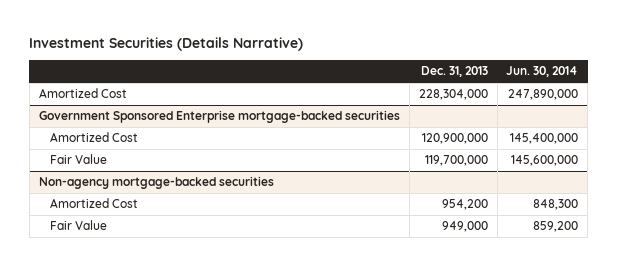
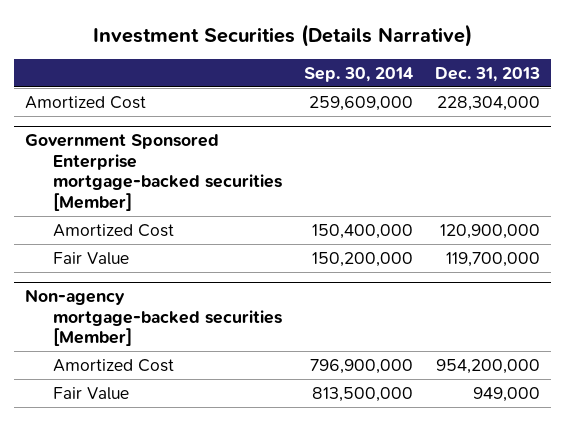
- | Dec. 31, 2013 | Jun. 30, 2014
+ | Sep. 30, 2014 | Dec. 31, 2013
- Government Sponsored Enterprise mortgage-backed securities
+ Government Sponsored Enterprise mortgage-backed securities [Member]
- Non-agency mortgage-backed securities
- Amortized Cost | 954,200 | 848,300
+ Non-agency mortgage-backed securities [Member]
+ Amortized Cost | 796,900,000 | 954,200,000

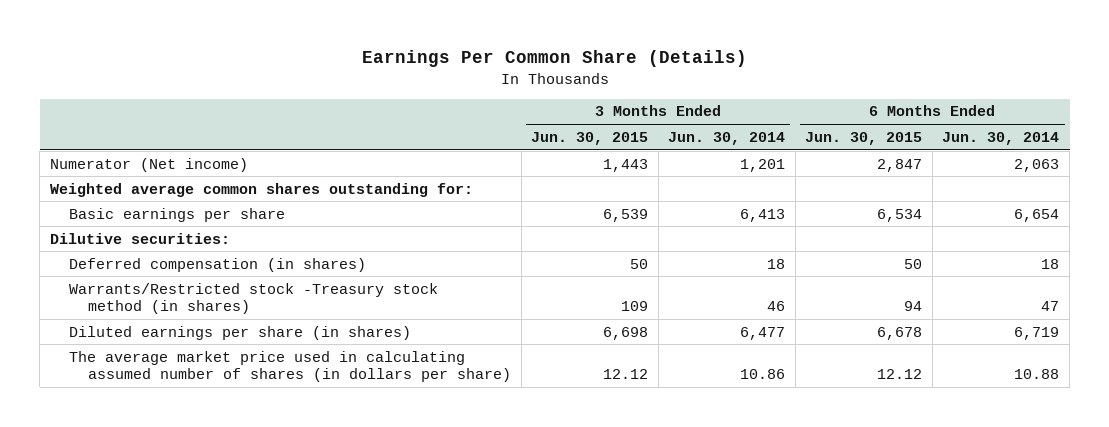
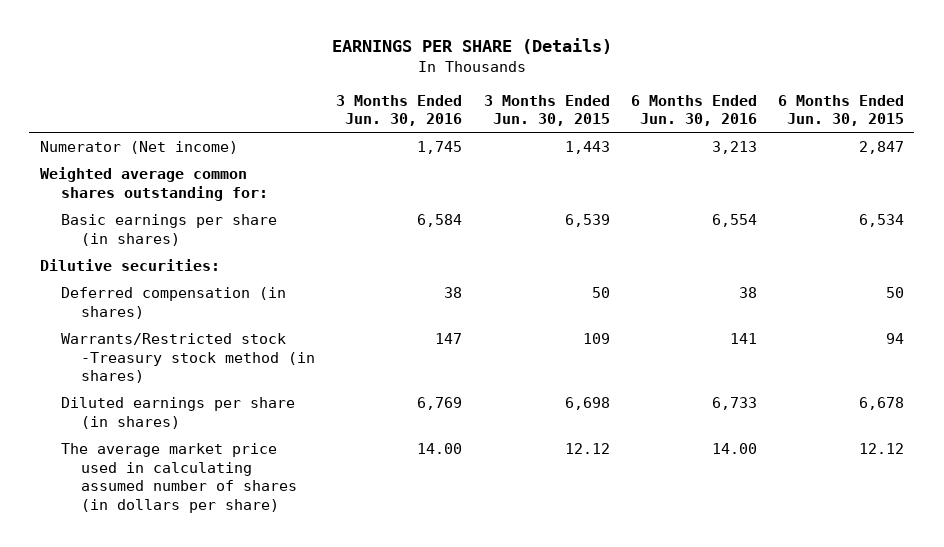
- Earnings Per Common Share (Details)
+ EARNINGS PER SHARE (Details)
- | 3 Months Ended Jun. 30, 2015 | 3 Months Ended Jun. 30, 2014 | 6 Months Ended Jun. 30, 2015 | 6 Months Ended Jun. 30, 2014
+ | 3 Months Ended Jun. 30, 2016 | 3 Months Ended Jun. 30, 2015 | 6 Months Ended Jun. 30, 2016 | 6 Months Ended Jun. 30, 2015
- Basic earnings per share | 6,539 | 6,413 | 6,534 | 6,654
+ Basic earnings per share (in shares) | 6,584 | 6,539 | 6,554 | 6,534

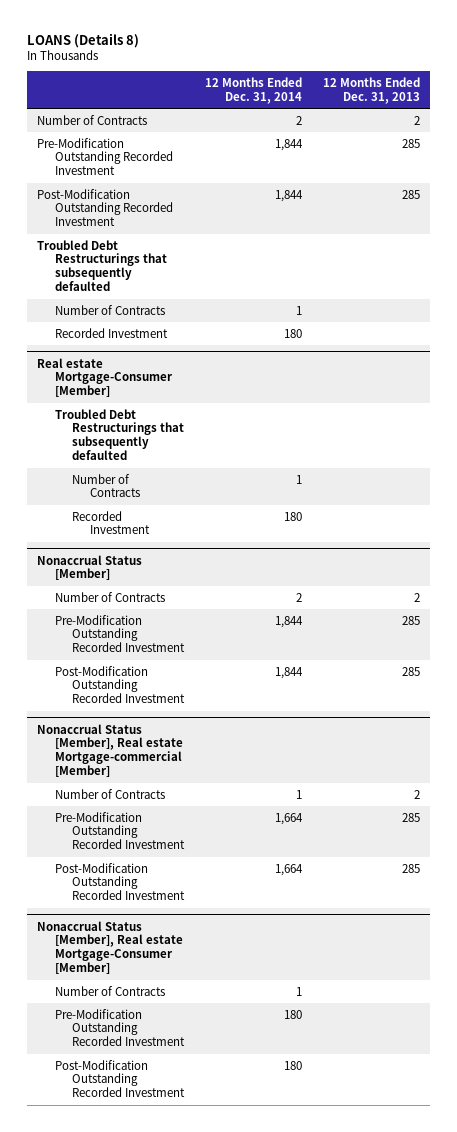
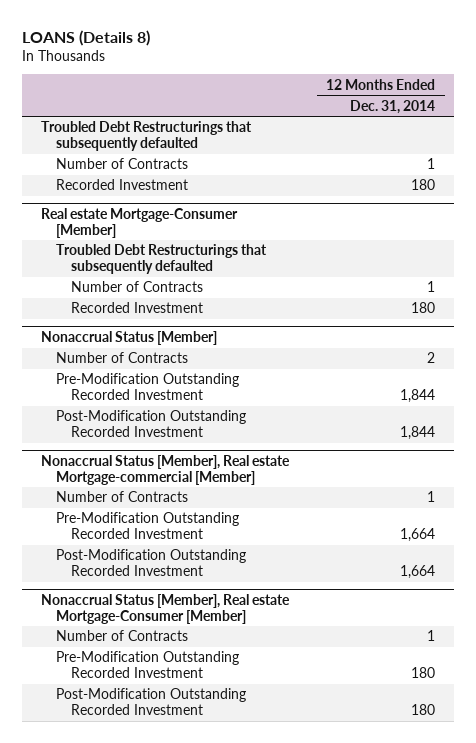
- | 12 Months Ended Dec. 31, 2014 | 12 Months Ended Dec. 31, 2013
+ | 12 Months Ended Dec. 31, 2014
- Number of Contracts | 2 | 2
- Pre-Modification Outstanding Recorded Investment | 1,844 | 285
- Post-Modification Outstanding Recorded Investment | 1,844 | 285

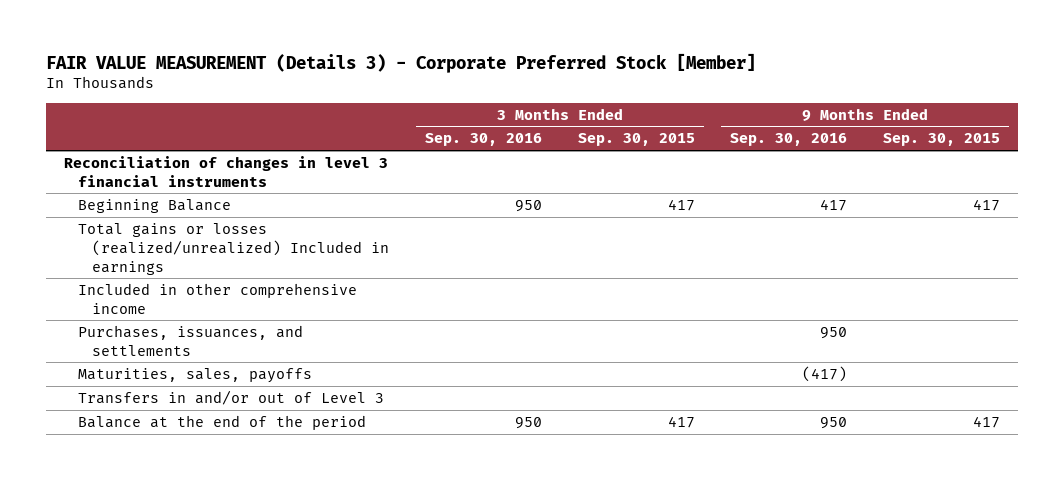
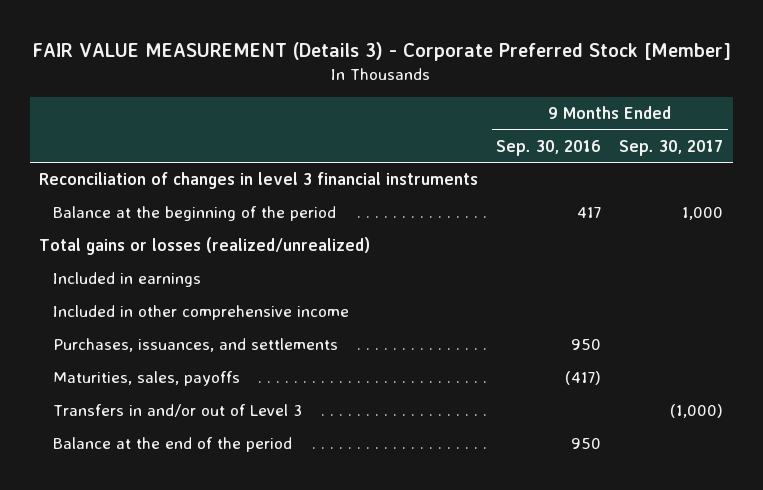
- | 3 Months Ended Sep. 30, 2016 | 3 Months Ended Sep. 30, 2015 | 9 Months Ended Sep. 30, 2016 | 9 Months Ended Sep. 30, 2015
+ | 9 Months Ended Sep. 30, 2016 | 9 Months Ended Sep. 30, 2017
- Beginning Balance | 950 | 417 | 417 | 417
- Total gains or losses (realized/unrealized) Included in earnings
+ Balance at the beginning of the period | 417 | 1,000
+ Total gains or losses (realized/unrealized)
+ Included in earnings

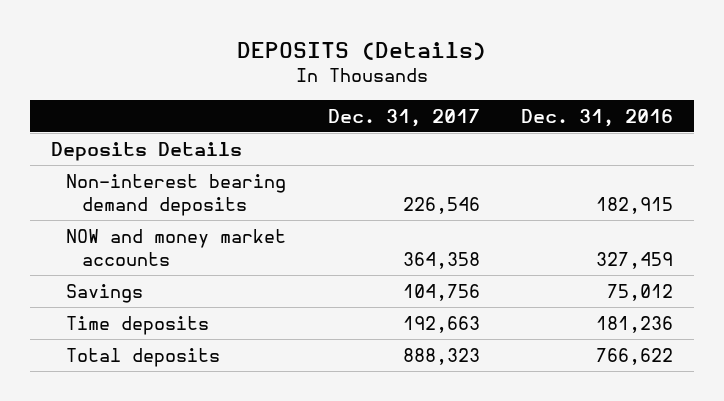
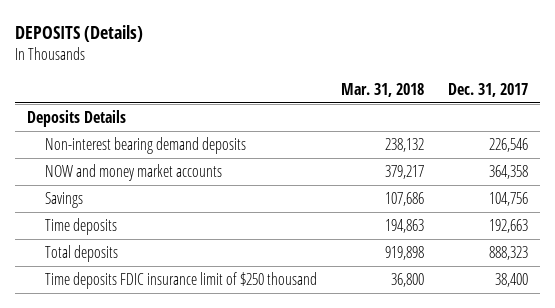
- | Dec. 31, 2017 | Dec. 31, 2016
+ | Mar. 31, 2018 | Dec. 31, 2017
+ Time deposits FDIC insurance limit of $250 thousand | 36,800 | 38,400

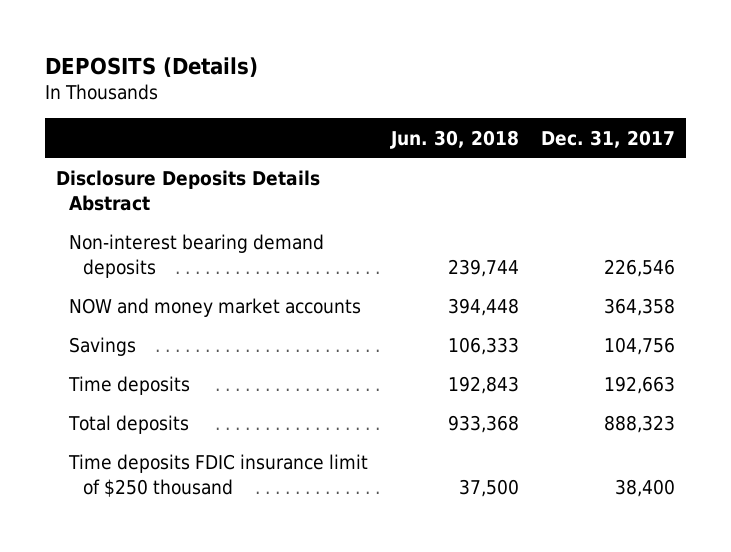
- | Mar. 31, 2018 | Dec. 31, 2017
+ | Jun. 30, 2018 | Dec. 31, 2017
- Deposits Details
+ Disclosure Deposits Details Abstract

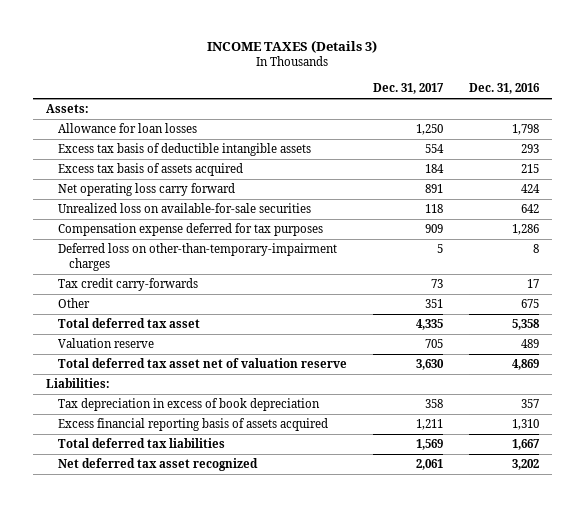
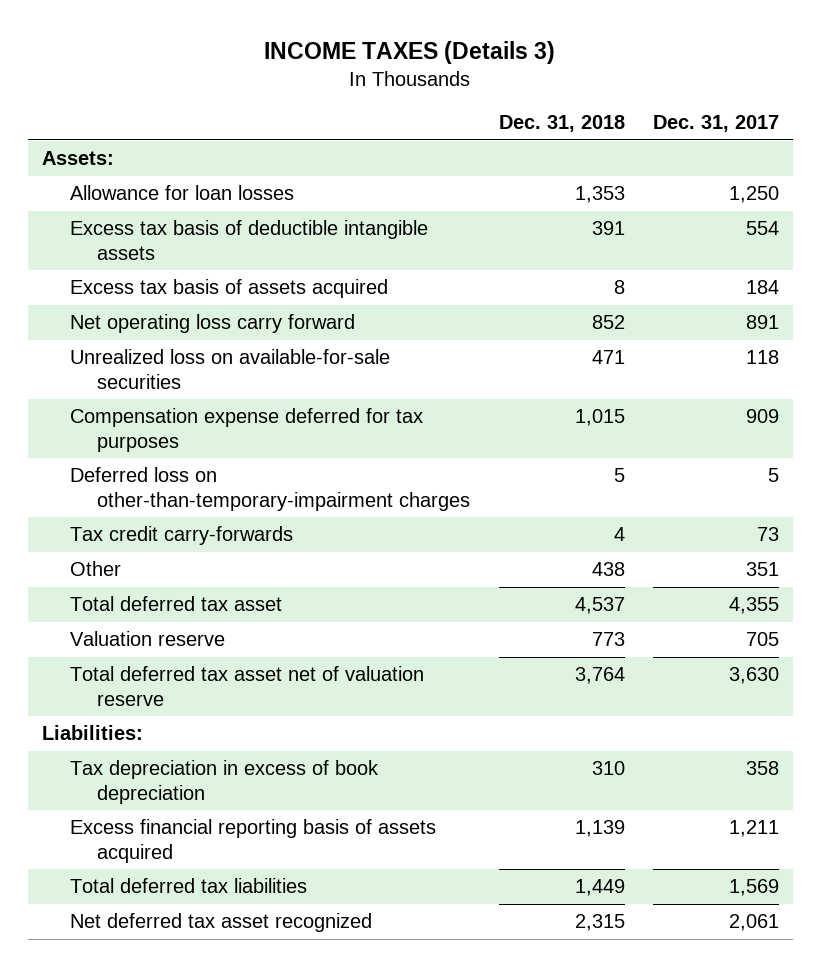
- | Dec. 31, 2017 | Dec. 31, 2016
+ | Dec. 31, 2018 | Dec. 31, 2017
- Total deferred tax asset | 4,335 | 5,358
+ Total deferred tax asset | 4,537 | 4,355

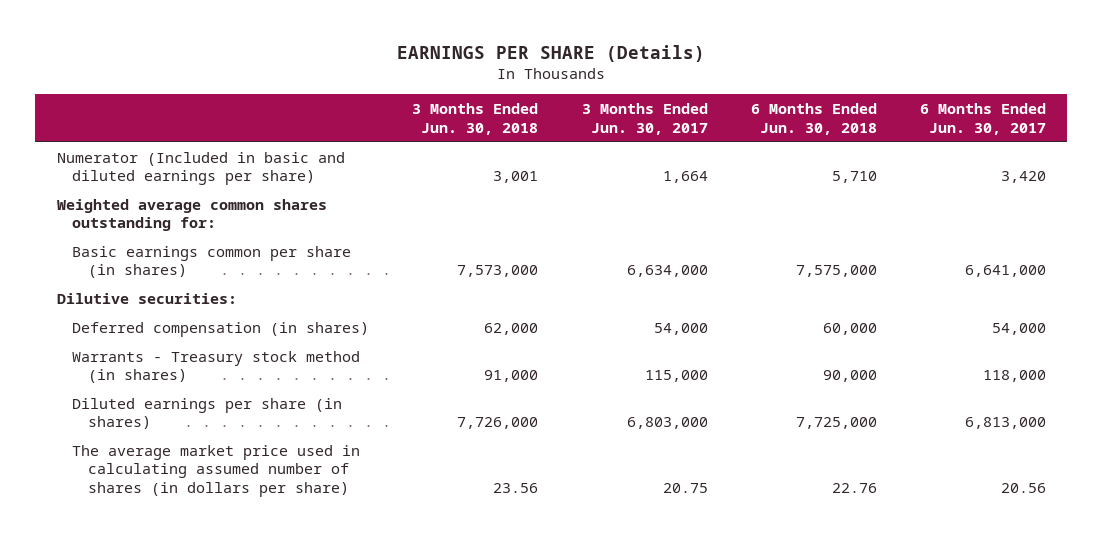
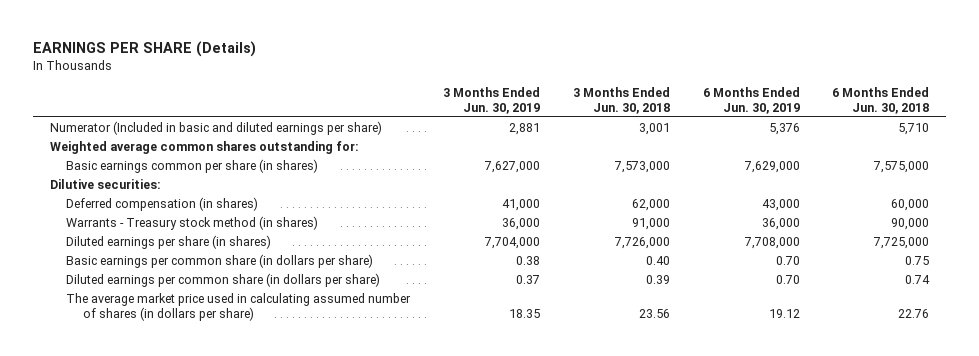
- | 3 Months Ended Jun. 30, 2018 | 3 Months Ended Jun. 30, 2017 | 6 Months Ended Jun. 30, 2018 | 6 Months Ended Jun. 30, 2017
+ | 3 Months Ended Jun. 30, 2019 | 3 Months Ended Jun. 30, 2018 | 6 Months Ended Jun. 30, 2019 | 6 Months Ended Jun. 30, 2018
+ Basic earnings per common share (in dollars per share) | 0.38 | 0.40 | 0.70 | 0.75
+ Diluted earnings per common share (in dollars per share) | 0.37 | 0.39 | 0.70 | 0.74

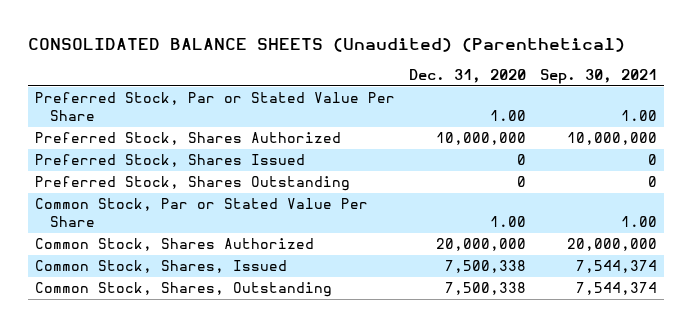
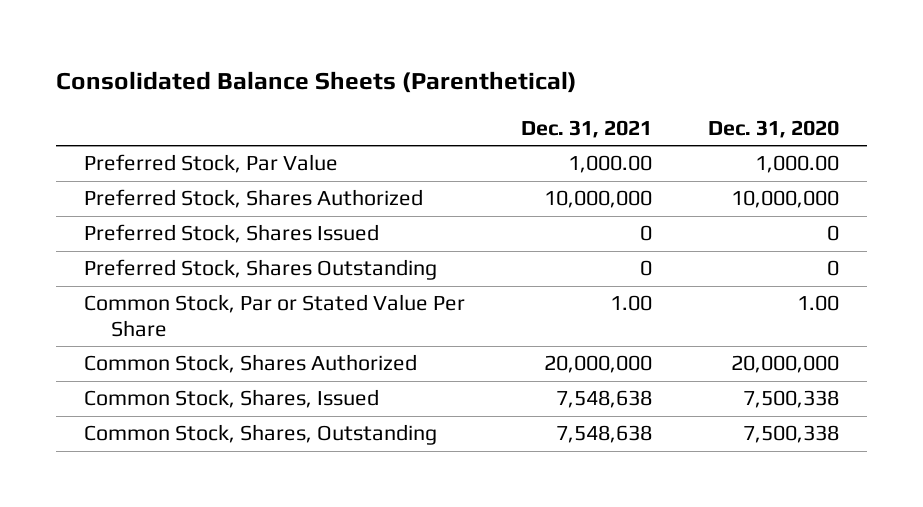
- CONSOLIDATED BALANCE SHEETS (Unaudited) (Parenthetical)
+ Consolidated Balance Sheets (Parenthetical)
- | Dec. 31, 2020 | Sep. 30, 2021
+ | Dec. 31, 2021 | Dec. 31, 2020
- Preferred Stock, Par or Stated Value Per Share | 1.00 | 1.00
+ Preferred Stock, Par Value | 1,000.00 | 1,000.00

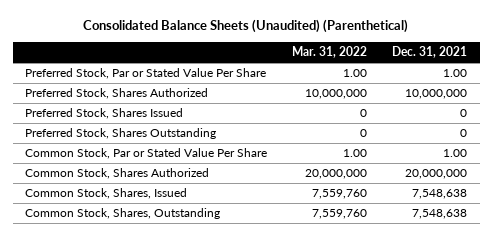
- Consolidated Balance Sheets (Parenthetical)
+ Consolidated Balance Sheets (Unaudited) (Parenthetical)
- | Dec. 31, 2021 | Dec. 31, 2020
+ | Mar. 31, 2022 | Dec. 31, 2021
- Preferred Stock, Par Value | 1,000.00 | 1,000.00
+ Preferred Stock, Par or Stated Value Per Share | 1.00 | 1.00

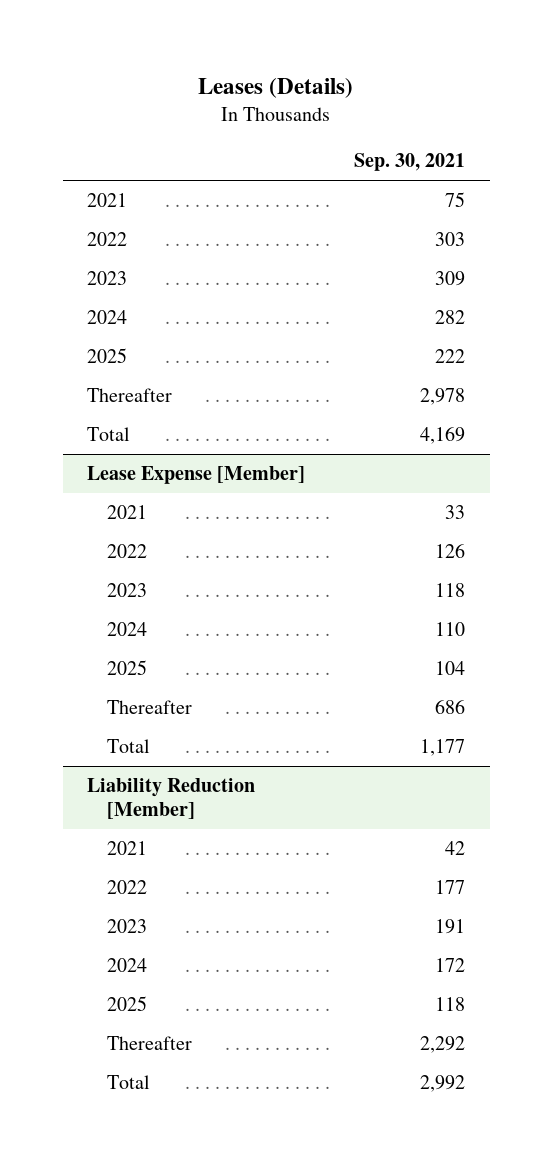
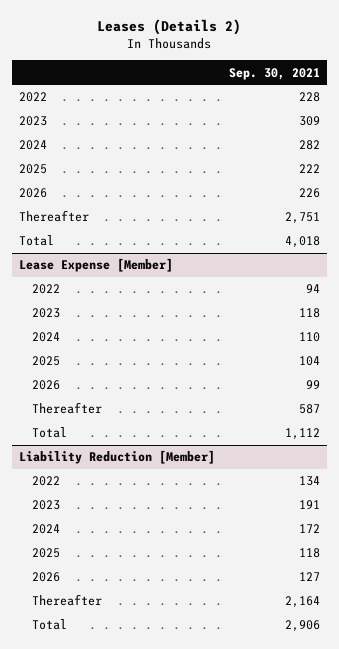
- Leases (Details)
+ Leases (Details 2)
- 2021 | 75
- 2022 | 303
+ 2022 | 228
- Thereafter | 2,978
- Total | 4,169
+ 2026 | 226
+ Thereafter | 2,751
+ Total | 4,018
@ Lease Expense [Member]
- 2021 | 33
- 2022 | 126
+ 2022 | 94
- Thereafter | 686
- Total | 1,177
+ 2026 | 99
+ Thereafter | 587
+ Total | 1,112
@ Liability Reduction [Member]
- 2021 | 42
- 2022 | 177
+ 2022 | 134
- Thereafter | 2,292
- Total | 2,992
+ 2026 | 127
+ Thereafter | 2,164
+ Total | 2,906

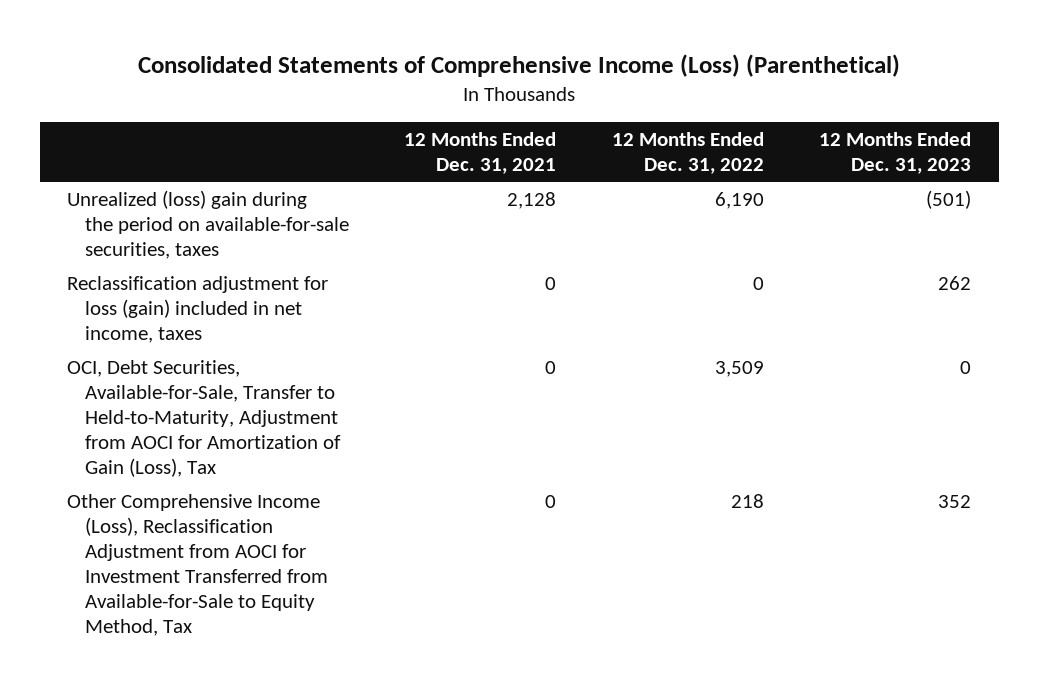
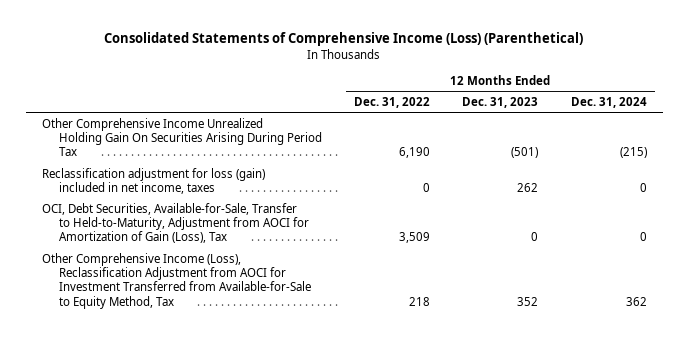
- | 12 Months Ended Dec. 31, 2021 | 12 Months Ended Dec. 31, 2022 | 12 Months Ended Dec. 31, 2023
+ | 12 Months Ended Dec. 31, 2022 | 12 Months Ended Dec. 31, 2023 | 12 Months Ended Dec. 31, 2024
- Unrealized (loss) gain during the period on available-for-sale securities, taxes | 2,128 | 6,190 | (501)
+ Other Comprehensive Income Unrealized Holding Gain On Securities Arising During Period Tax | 6,190 | (501) | (215)

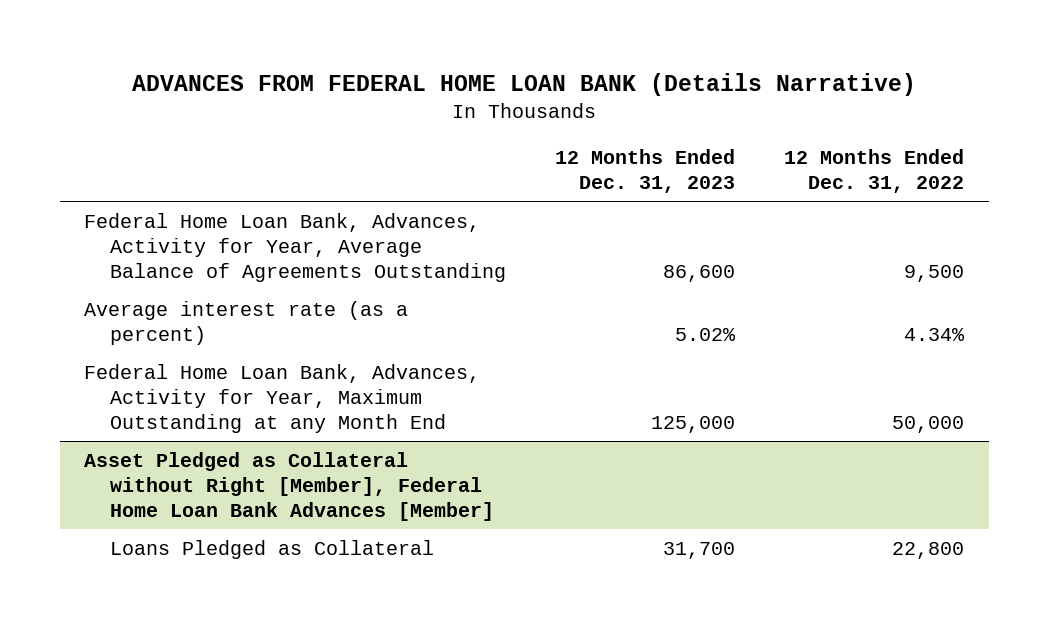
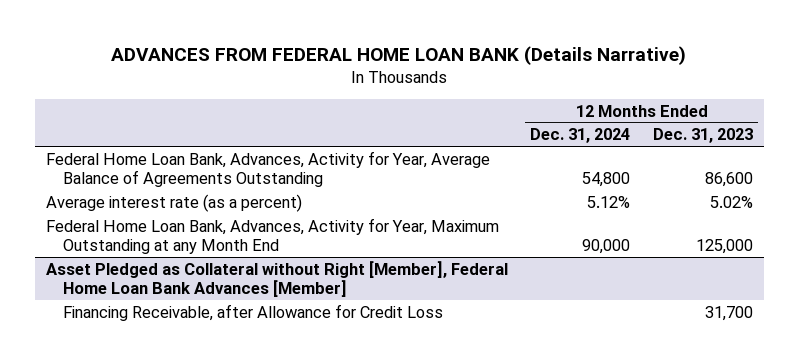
- | 12 Months Ended Dec. 31, 2023 | 12 Months Ended Dec. 31, 2022
+ | 12 Months Ended Dec. 31, 2024 | 12 Months Ended Dec. 31, 2023
@ Asset Pledged as Collateral without Right [Member], Federal Home Loan Bank Advances [Member]
- Loans Pledged as Collateral | 31,700 | 22,800
+ Financing Receivable, after Allowance for Credit Loss | | 31,700

